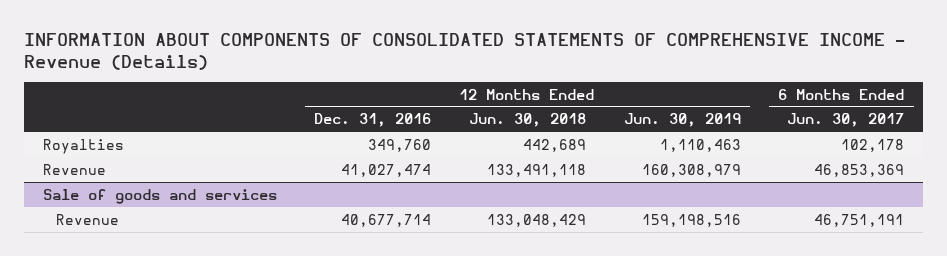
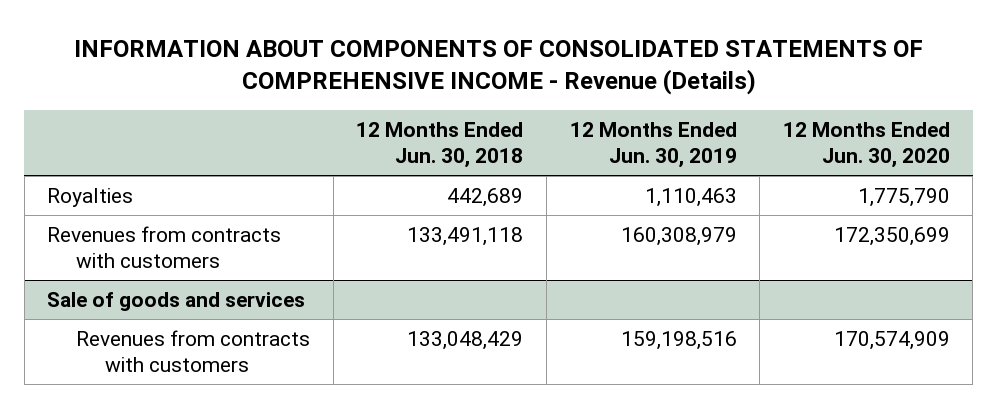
- | 12 Months Ended Dec. 31, 2016 | 12 Months Ended Jun. 30, 2018 | 12 Months Ended Jun. 30, 2019 | 6 Months Ended Jun. 30, 2017
+ | 12 Months Ended Jun. 30, 2018 | 12 Months Ended Jun. 30, 2019 | 12 Months Ended Jun. 30, 2020
- Revenue | 41,027,474 | 133,491,118 | 160,308,979 | 46,853,369
+ Revenues from contracts with customers | 133,491,118 | 160,308,979 | 172,350,699
@ Sale of goods and services
- Revenue | 40,677,714 | 133,048,429 | 159,198,516 | 46,751,191
+ Revenues from contracts with customers | 133,048,429 | 159,198,516 | 170,574,909

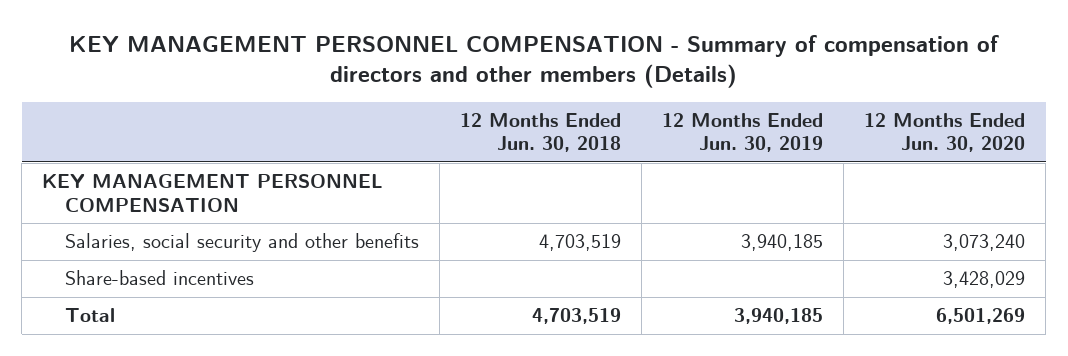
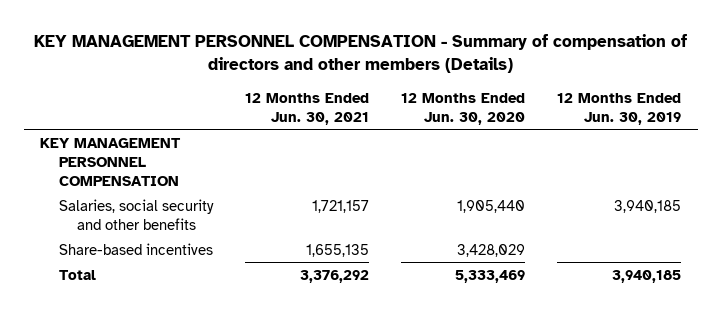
- | 12 Months Ended Jun. 30, 2018 | 12 Months Ended Jun. 30, 2019 | 12 Months Ended Jun. 30, 2020
+ | 12 Months Ended Jun. 30, 2021 | 12 Months Ended Jun. 30, 2020 | 12 Months Ended Jun. 30, 2019
- Salaries, social security and other benefits | 4,703,519 | 3,940,185 | 3,073,240
+ Salaries, social security and other benefits | 1,721,157 | 1,905,440 | 3,940,185
- Total | 4,703,519 | 3,940,185 | 6,501,269
+ Total | 3,376,292 | 5,333,469 | 3,940,185

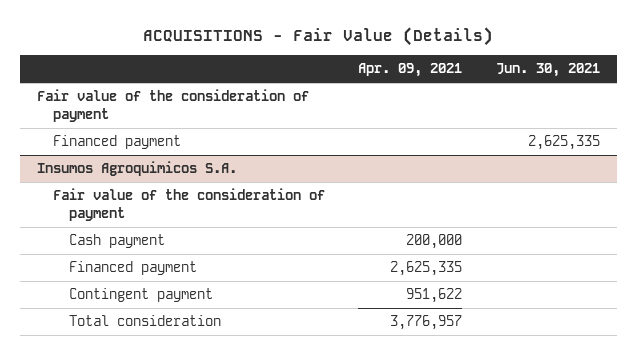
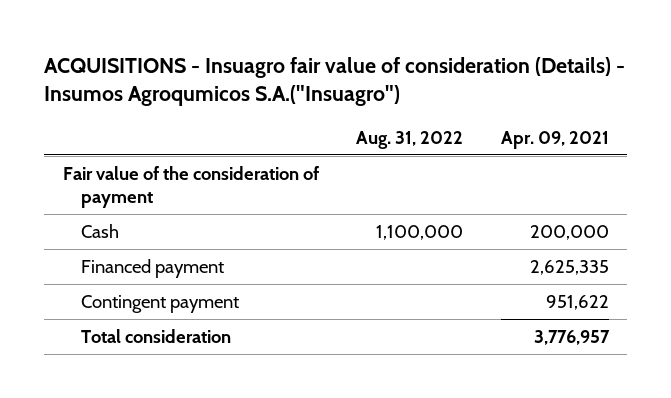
- ACQUISITIONS - Fair Value (Details)
+ ACQUISITIONS - Insuagro fair value of consideration (Details) - Insumos Agroqumicos S.A.("Insuagro")
- | Apr. 09, 2021 | Jun. 30, 2021
+ | Aug. 31, 2022 | Apr. 09, 2021
- Financed payment | | 2,625,335
- Insumos Agroquimicos S.A.
- Fair value of the consideration of payment
- Cash payment | 200,000 |
+ Cash | 1,100,000 | 200,000

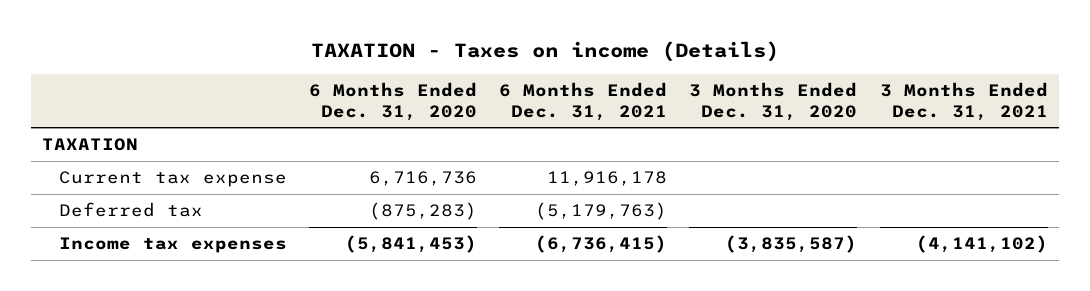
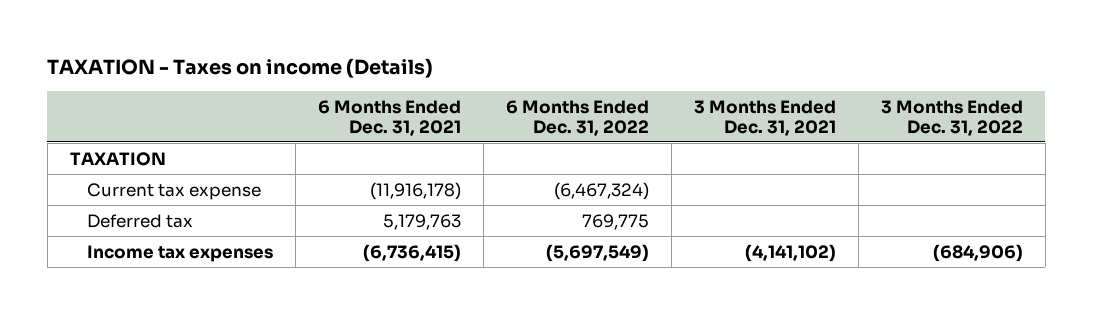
- | 6 Months Ended Dec. 31, 2020 | 6 Months Ended Dec. 31, 2021 | 3 Months Ended Dec. 31, 2020 | 3 Months Ended Dec. 31, 2021
+ | 6 Months Ended Dec. 31, 2021 | 6 Months Ended Dec. 31, 2022 | 3 Months Ended Dec. 31, 2021 | 3 Months Ended Dec. 31, 2022
- Current tax expense | 6,716,736 | 11,916,178 | |
- Deferred tax | (875,283) | (5,179,763) | |
+ Current tax expense | (11,916,178) | (6,467,324) | |
+ Deferred tax | 5,179,763 | 769,775 | |

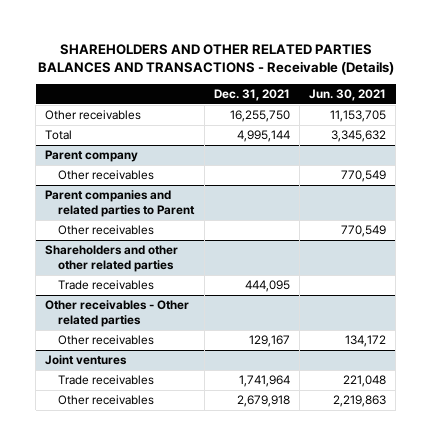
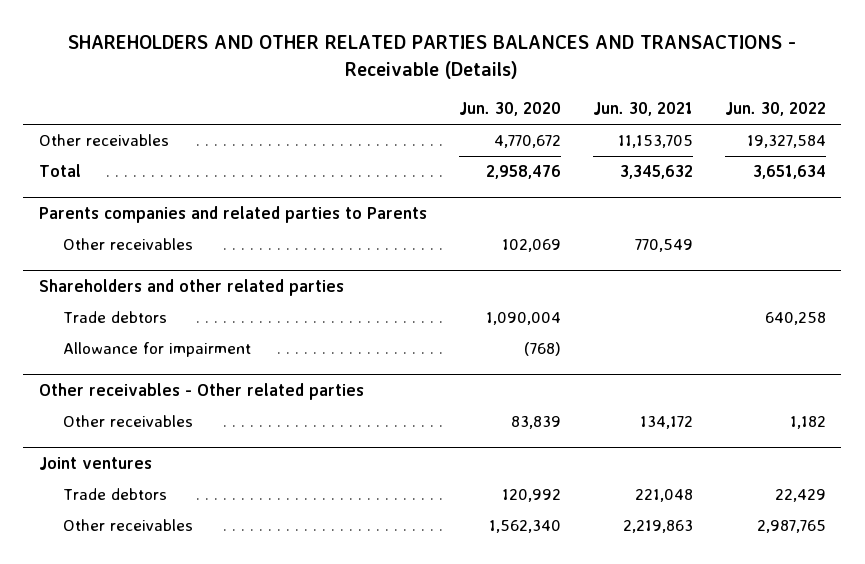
- | Dec. 31, 2021 | Jun. 30, 2021
+ | Jun. 30, 2020 | Jun. 30, 2021 | Jun. 30, 2022
- Parent company
- Other receivables | | 770,549
- Parent companies and related parties to Parent
+ Parents companies and related parties to Parents
- Shareholders and other other related parties
- Trade receivables | 444,095 |
+ Shareholders and other related parties
+ Trade debtors | 1,090,004 | | 640,258
+ Allowance for impairment | (768) | |
@ Joint ventures
- Trade receivables | 1,741,964 | 221,048
+ Trade debtors | 120,992 | 221,048 | 22,429

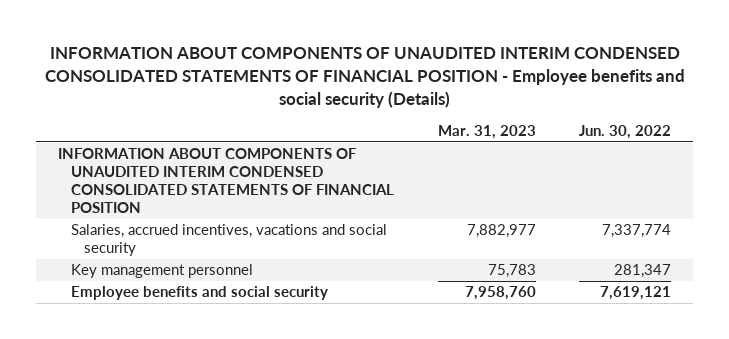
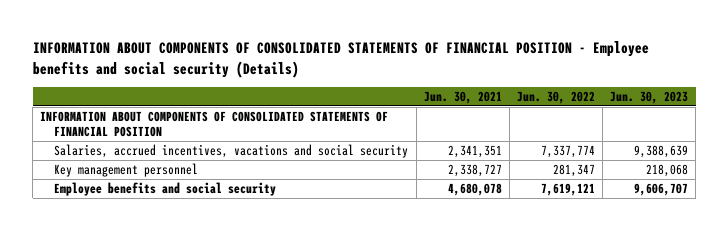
- INFORMATION ABOUT COMPONENTS OF UNAUDITED INTERIM CONDENSED CONSOLIDATED STATEMENTS OF FINANCIAL POSITION - Employee benefits and social security (Details)
+ INFORMATION ABOUT COMPONENTS OF CONSOLIDATED STATEMENTS OF FINANCIAL POSITION - Employee benefits and social security (Details)
- | Mar. 31, 2023 | Jun. 30, 2022
+ | Jun. 30, 2021 | Jun. 30, 2022 | Jun. 30, 2023
- INFORMATION ABOUT COMPONENTS OF UNAUDITED INTERIM CONDENSED CONSOLIDATED STATEMENTS OF FINANCIAL POSITION
+ INFORMATION ABOUT COMPONENTS OF CONSOLIDATED STATEMENTS OF FINANCIAL POSITION

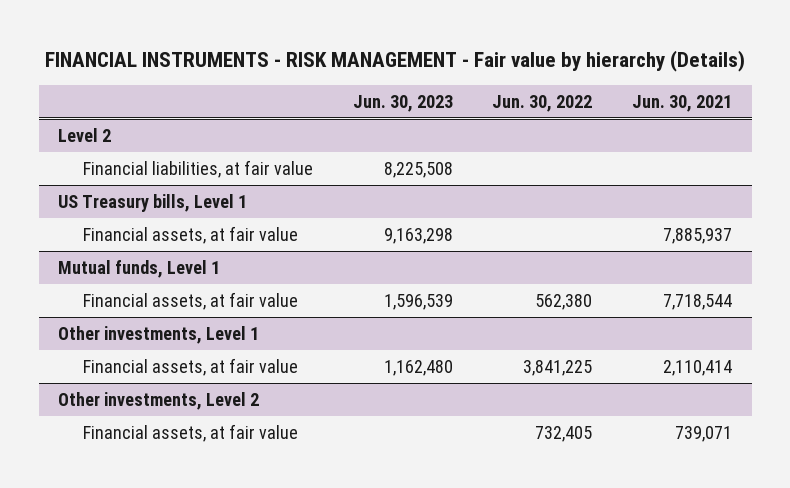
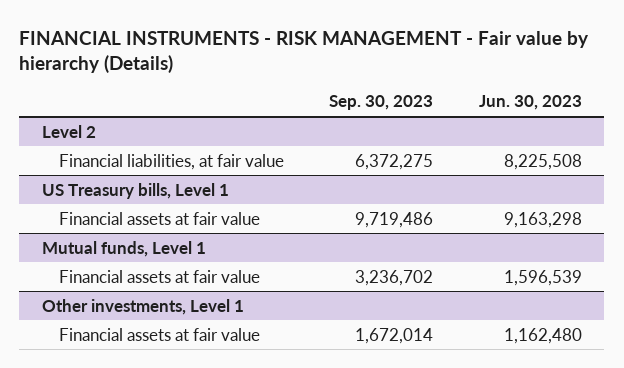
- | Jun. 30, 2023 | Jun. 30, 2022 | Jun. 30, 2021
+ | Sep. 30, 2023 | Jun. 30, 2023
@ US Treasury bills, Level 1
- Financial assets, at fair value | 9,163,298 | | 7,885,937
+ Financial assets at fair value | 9,719,486 | 9,163,298
@ Mutual funds, Level 1
- Financial assets, at fair value | 1,596,539 | 562,380 | 7,718,544
+ Financial assets at fair value | 3,236,702 | 1,596,539
@ Other investments, Level 1
- Financial assets, at fair value | 1,162,480 | 3,841,225 | 2,110,414
- Other investments, Level 2
- Financial assets, at fair value | | 732,405 | 739,071
@ Other investments, Level 1
+ Financial assets at fair value | 1,672,014 | 1,162,480

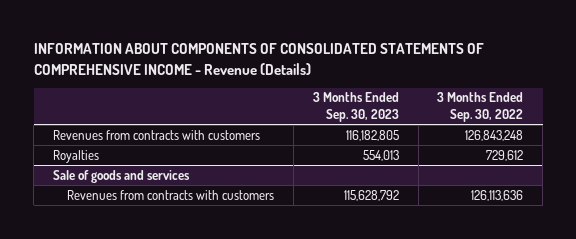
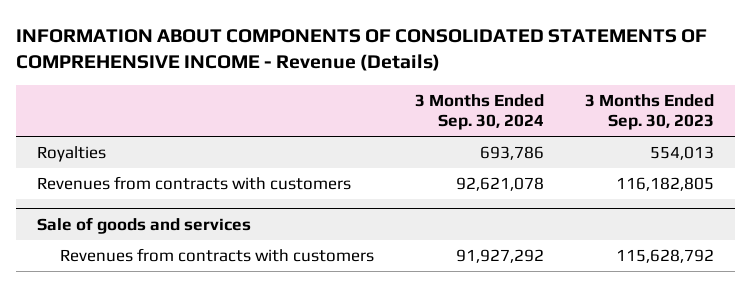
- | 3 Months Ended Sep. 30, 2023 | 3 Months Ended Sep. 30, 2022
+ | 3 Months Ended Sep. 30, 2024 | 3 Months Ended Sep. 30, 2023
moved down: Revenues from contracts with customers | 92,621,078 | 116,182,805

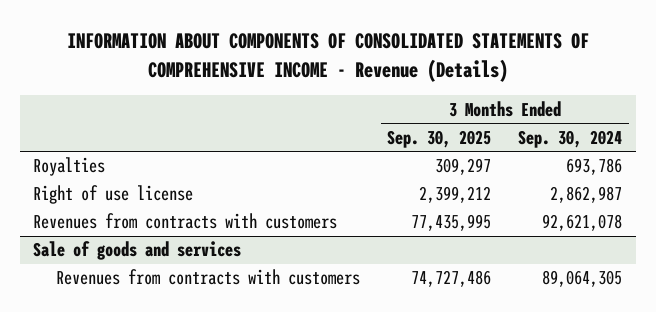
- | 3 Months Ended Sep. 30, 2024 | 3 Months Ended Sep. 30, 2023
+ | 3 Months Ended Sep. 30, 2025 | 3 Months Ended Sep. 30, 2024
+ Right of use license | 2,399,212 | 2,862,987
@ Sale of goods and services
- Revenues from contracts with customers | 91,927,292 | 115,628,792
+ Revenues from contracts with customers | 74,727,486 | 89,064,305

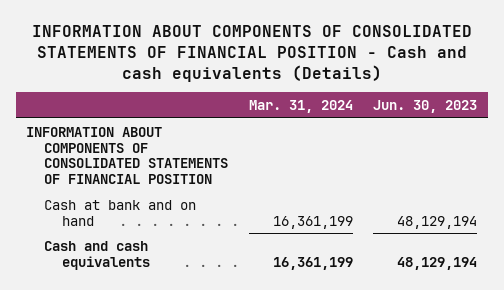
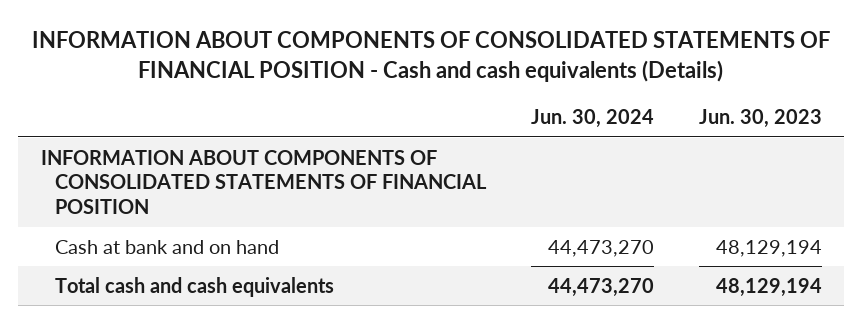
- | Mar. 31, 2024 | Jun. 30, 2023
+ | Jun. 30, 2024 | Jun. 30, 2023
- Cash and cash equivalents | 16,361,199 | 48,129,194
+ Total cash and cash equivalents | 44,473,270 | 48,129,194

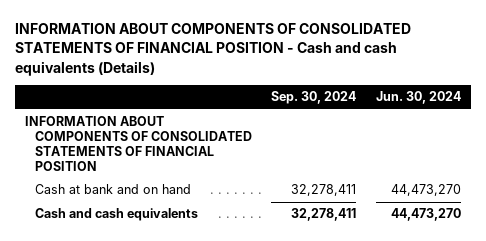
- | Jun. 30, 2024 | Jun. 30, 2023
+ | Sep. 30, 2024 | Jun. 30, 2024
- Total cash and cash equivalents | 44,473,270 | 48,129,194
+ Cash and cash equivalents | 32,278,411 | 44,473,270

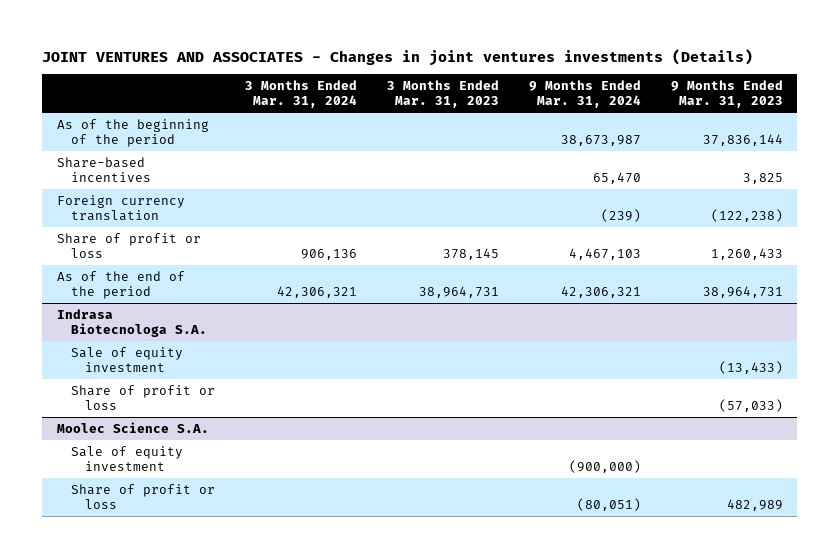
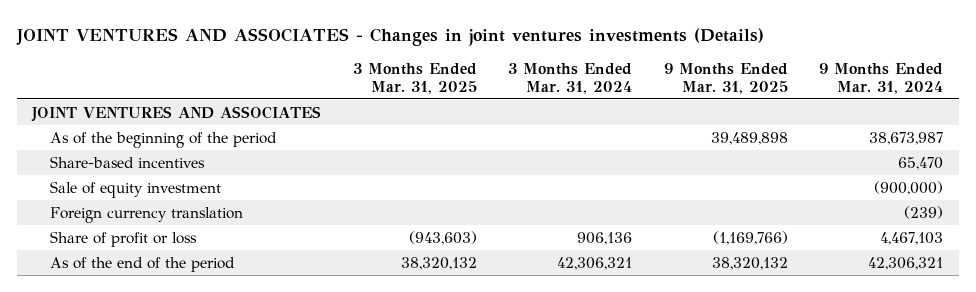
- | 3 Months Ended Mar. 31, 2024 | 3 Months Ended Mar. 31, 2023 | 9 Months Ended Mar. 31, 2024 | 9 Months Ended Mar. 31, 2023
+ | 3 Months Ended Mar. 31, 2025 | 3 Months Ended Mar. 31, 2024 | 9 Months Ended Mar. 31, 2025 | 9 Months Ended Mar. 31, 2024
+ JOINT VENTURES AND ASSOCIATES
+ Sale of equity investment | | | | (900,000)
- Indrasa Biotecnologa S.A.
- Sale of equity investment | | | | (13,433)
- Share of profit or loss | | | | (57,033)
- Moolec Science S.A.
- Sale of equity investment | | | (900,000) |
- Share of profit or loss | | | (80,051) | 482,989

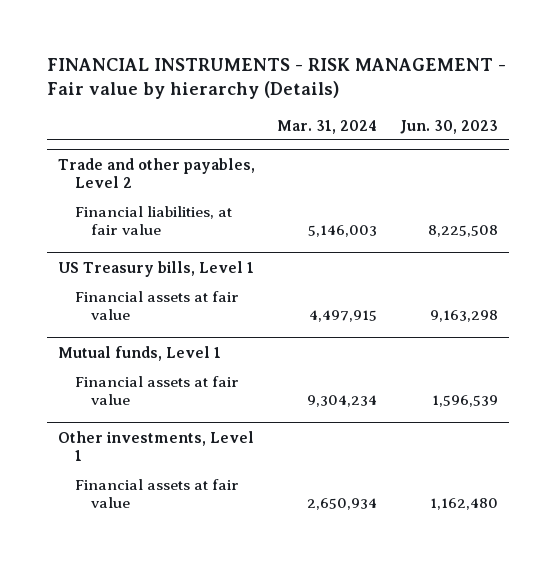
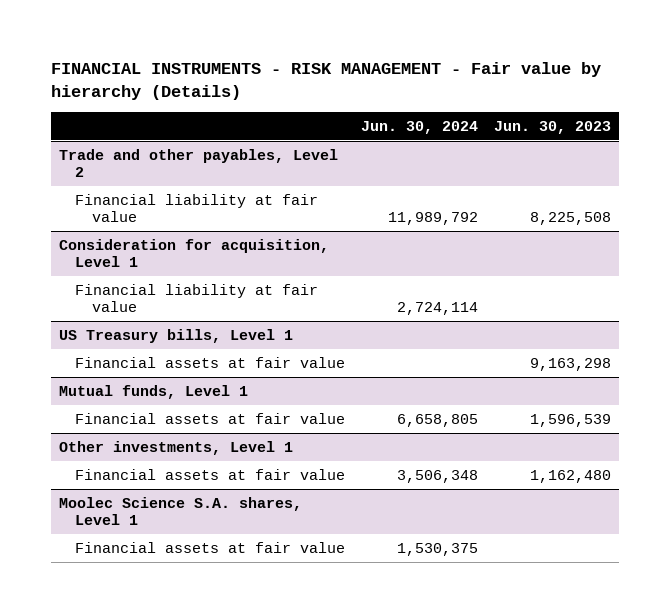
- | Mar. 31, 2024 | Jun. 30, 2023
+ | Jun. 30, 2024 | Jun. 30, 2023
@ Trade and other payables, Level 2
- Financial liabilities, at fair value | 5,146,003 | 8,225,508
+ Financial liability at fair value | 11,989,792 | 8,225,508
+ Consideration for acquisition, Level 1
+ Financial liability at fair value | 2,724,114 |
+ Moolec Science S.A. shares, Level 1
+ Financial assets at fair value | 1,530,375 |

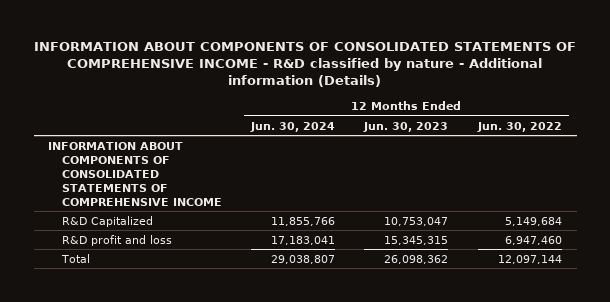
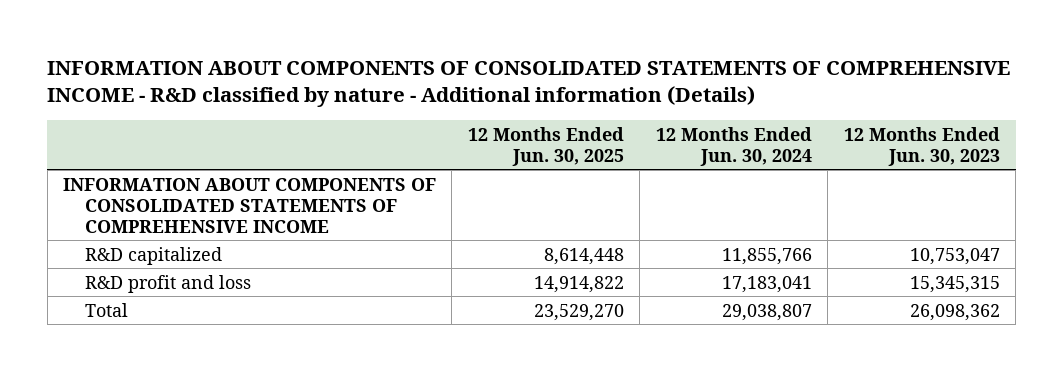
- | 12 Months Ended Jun. 30, 2024 | 12 Months Ended Jun. 30, 2023 | 12 Months Ended Jun. 30, 2022
+ | 12 Months Ended Jun. 30, 2025 | 12 Months Ended Jun. 30, 2024 | 12 Months Ended Jun. 30, 2023
- R&D Capitalized | 11,855,766 | 10,753,047 | 5,149,684
+ R&D capitalized | 8,614,448 | 11,855,766 | 10,753,047

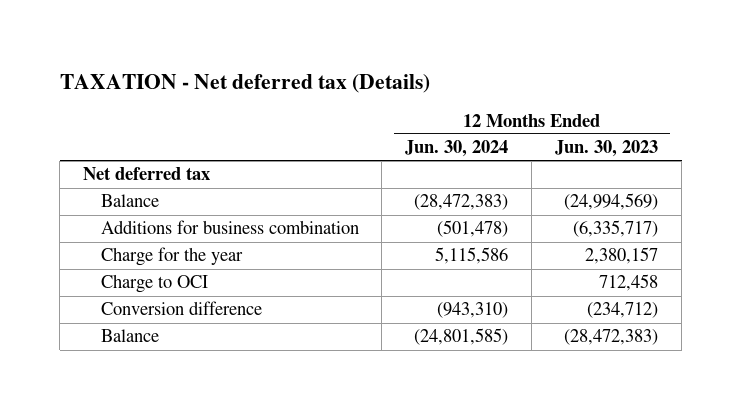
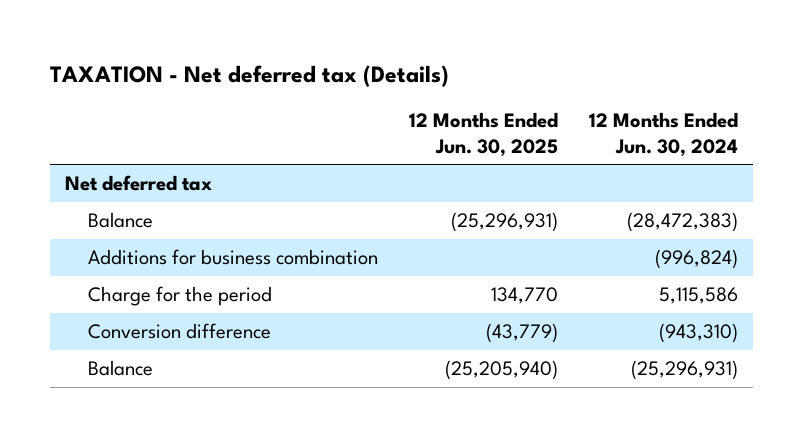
- | 12 Months Ended Jun. 30, 2024 | 12 Months Ended Jun. 30, 2023
+ | 12 Months Ended Jun. 30, 2025 | 12 Months Ended Jun. 30, 2024
- Additions for business combination | (501,478) | (6,335,717)
- Charge for the year | 5,115,586 | 2,380,157
- Charge to OCI | | 712,458
+ Additions for business combination | | (996,824)
+ Charge for the period | 134,770 | 5,115,586
- Balance | (24,801,585) | (28,472,383)
+ Balance | (25,205,940) | (25,296,931)

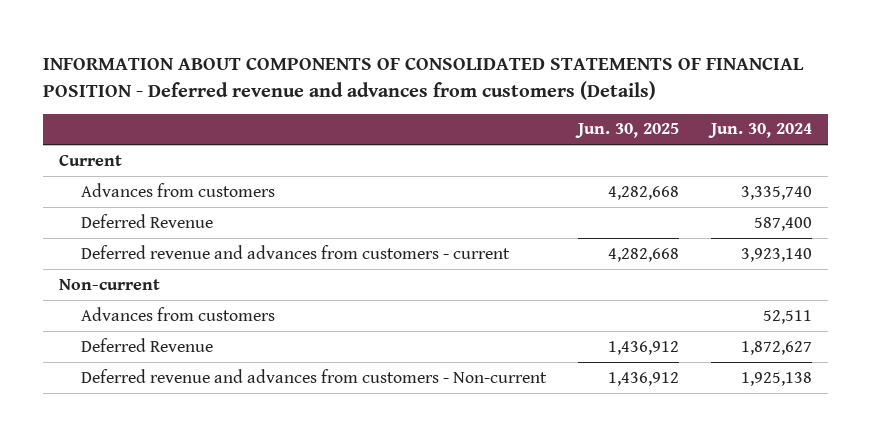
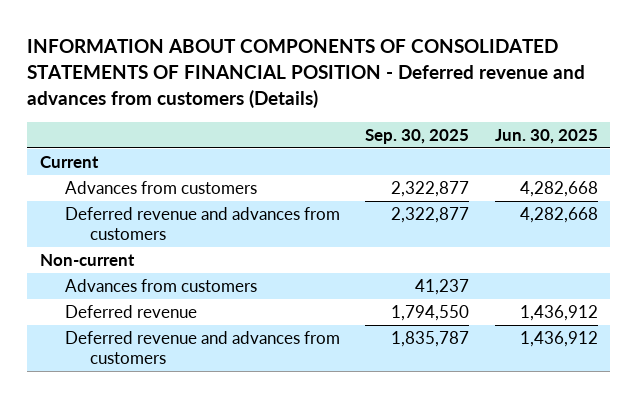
- | Jun. 30, 2025 | Jun. 30, 2024
+ | Sep. 30, 2025 | Jun. 30, 2025
- Deferred Revenue | | 587,400
- Deferred revenue and advances from customers - current | 4,282,668 | 3,923,140
+ Deferred revenue and advances from customers | 2,322,877 | 4,282,668
- Deferred Revenue | 1,436,912 | 1,872,627
- Deferred revenue and advances from customers - Non-current | 1,436,912 | 1,925,138
+ Deferred revenue | 1,794,550 | 1,436,912
+ Deferred revenue and advances from customers | 1,835,787 | 1,436,912

